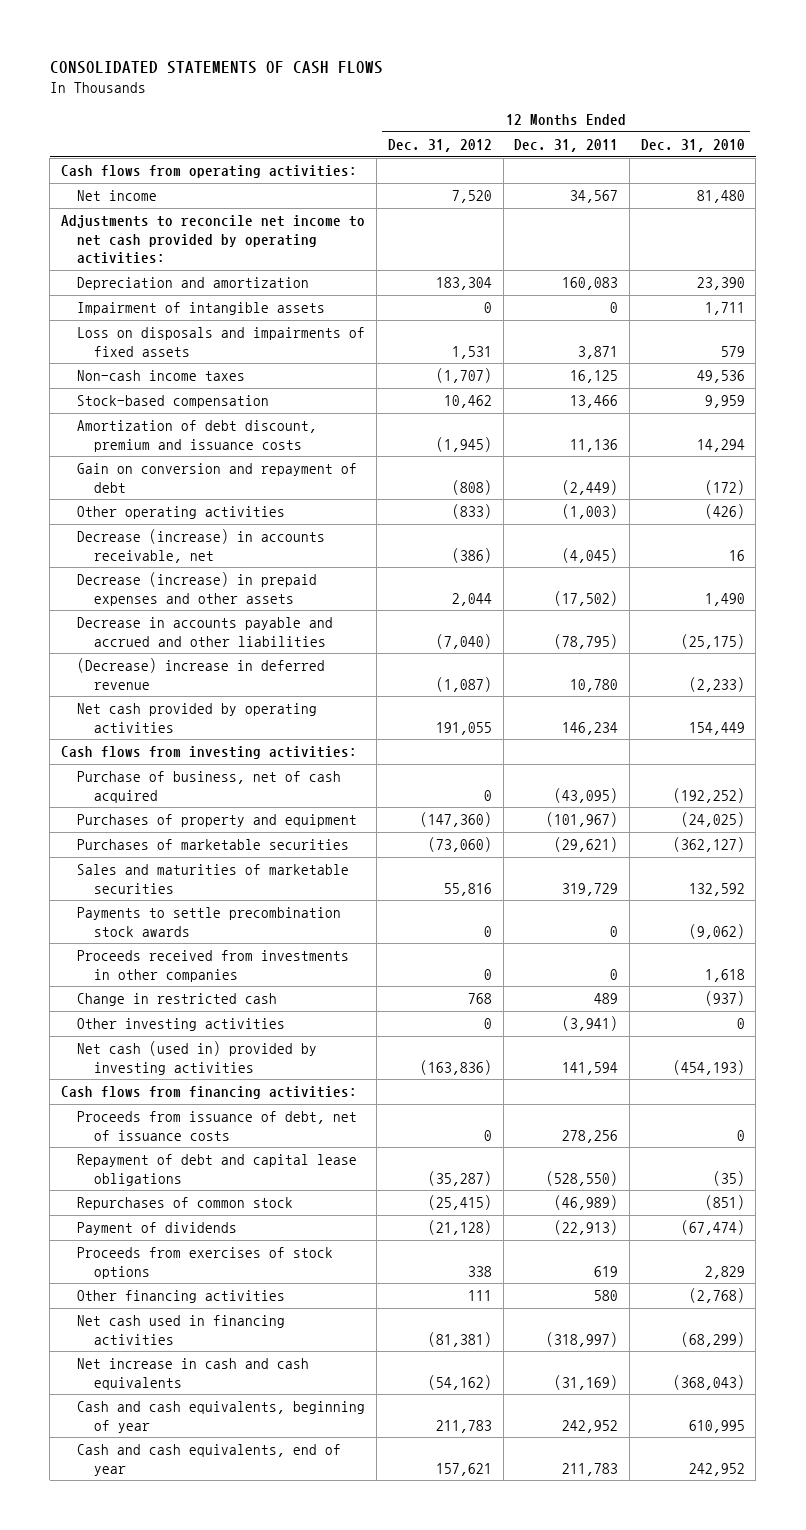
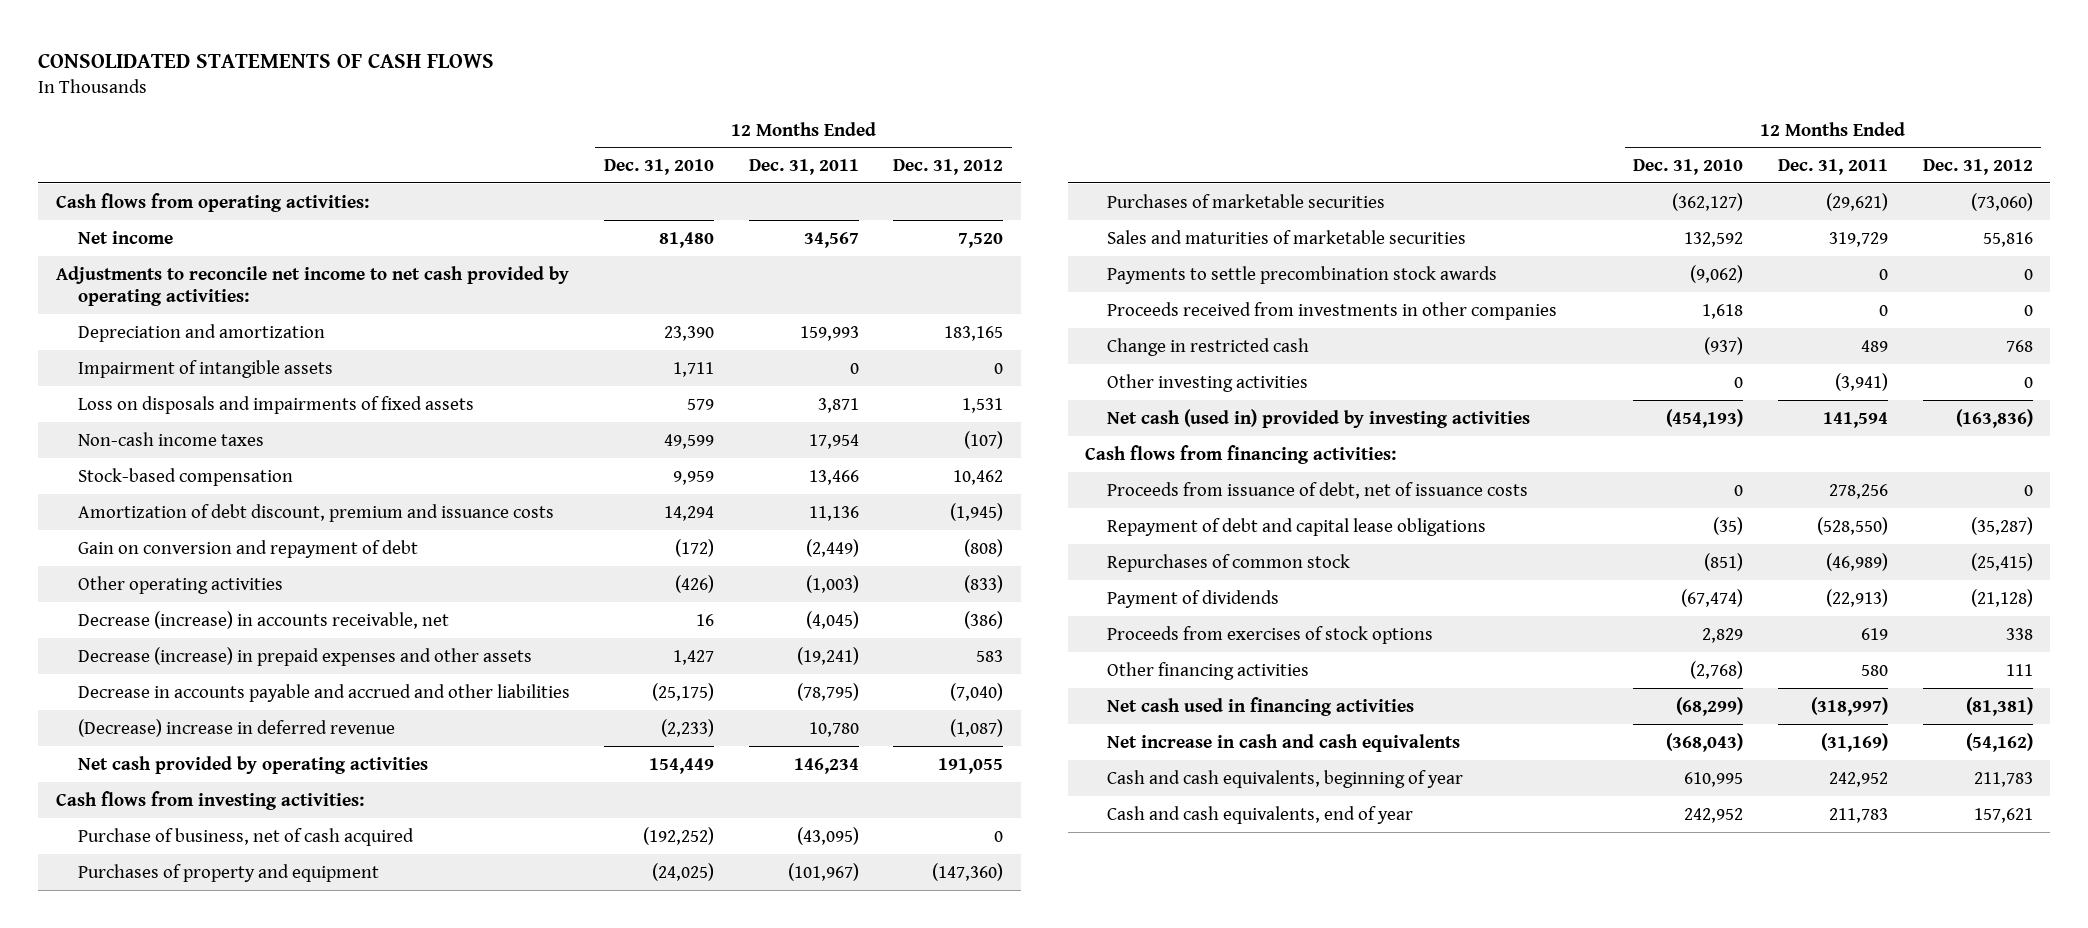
- | 12 Months Ended Dec. 31, 2012 | 12 Months Ended Dec. 31, 2011 | 12 Months Ended Dec. 31, 2010
+ | 12 Months Ended Dec. 31, 2010 | 12 Months Ended Dec. 31, 2011 | 12 Months Ended Dec. 31, 2012
- Depreciation and amortization | 183,304 | 160,083 | 23,390
+ Depreciation and amortization | 23,390 | 159,993 | 183,165
- Non-cash income taxes | (1,707) | 16,125 | 49,536
+ Non-cash income taxes | 49,599 | 17,954 | (107)
- Decrease (increase) in prepaid expenses and other assets | 2,044 | (17,502) | 1,490
+ Decrease (increase) in prepaid expenses and other assets | 1,427 | (19,241) | 583

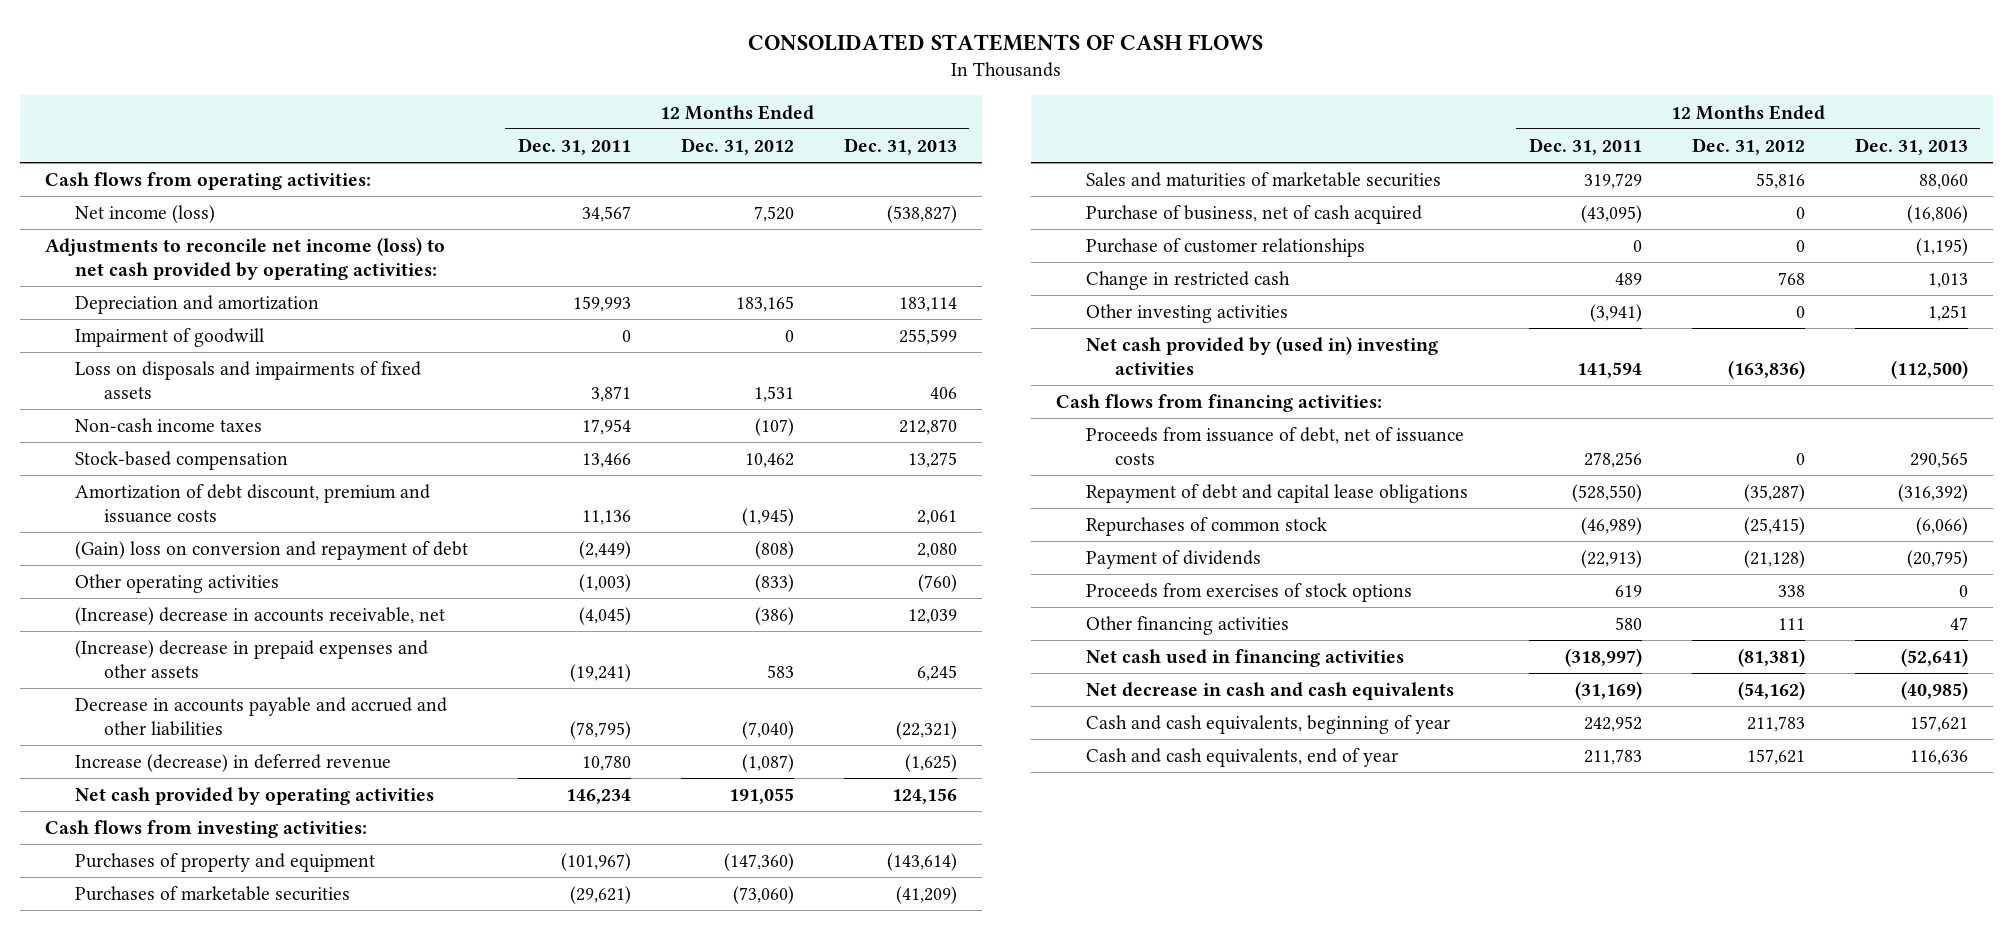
- | 12 Months Ended Dec. 31, 2010 | 12 Months Ended Dec. 31, 2011 | 12 Months Ended Dec. 31, 2012
+ | 12 Months Ended Dec. 31, 2011 | 12 Months Ended Dec. 31, 2012 | 12 Months Ended Dec. 31, 2013
- Net income | 81,480 | 34,567 | 7,520
- Adjustments to reconcile net income to net cash provided by operating activities:
+ Net income (loss) | 34,567 | 7,520 | (538,827)
+ Adjustments to reconcile net income (loss) to net cash provided by operating activities:
- Impairment of intangible assets | 1,711 | 0 | 0
+ Impairment of goodwill | 0 | 0 | 255,599
- Gain on conversion and repayment of debt | (172) | (2,449) | (808)
+ (Gain) loss on conversion and repayment of debt | (2,449) | (808) | 2,080
- Decrease (increase) in accounts receivable, net | 16 | (4,045) | (386)
- Decrease (increase) in prepaid expenses and other assets | 1,427 | (19,241) | 583
+ (Increase) decrease in accounts receivable, net | (4,045) | (386) | 12,039
+ (Increase) decrease in prepaid expenses and other assets | (19,241) | 583 | 6,245
- (Decrease) increase in deferred revenue | (2,233) | 10,780 | (1,087)
+ Increase (decrease) in deferred revenue | 10,780 | (1,087) | (1,625)
- Payments to settle precombination stock awards | (9,062) | 0 | 0
- Proceeds received from investments in other companies | 1,618 | 0 | 0
moved down: Purchase of business, net of cash acquired | (43,095) | 0 | (16,806)
+ Purchase of customer relationships | 0 | 0 | (1,195)
- Net cash (used in) provided by investing activities | (454,193) | 141,594 | (163,836)
+ Net cash provided by (used in) investing activities | 141,594 | (163,836) | (112,500)
- Net increase in cash and cash equivalents | (368,043) | (31,169) | (54,162)
+ Net decrease in cash and cash equivalents | (31,169) | (54,162) | (40,985)

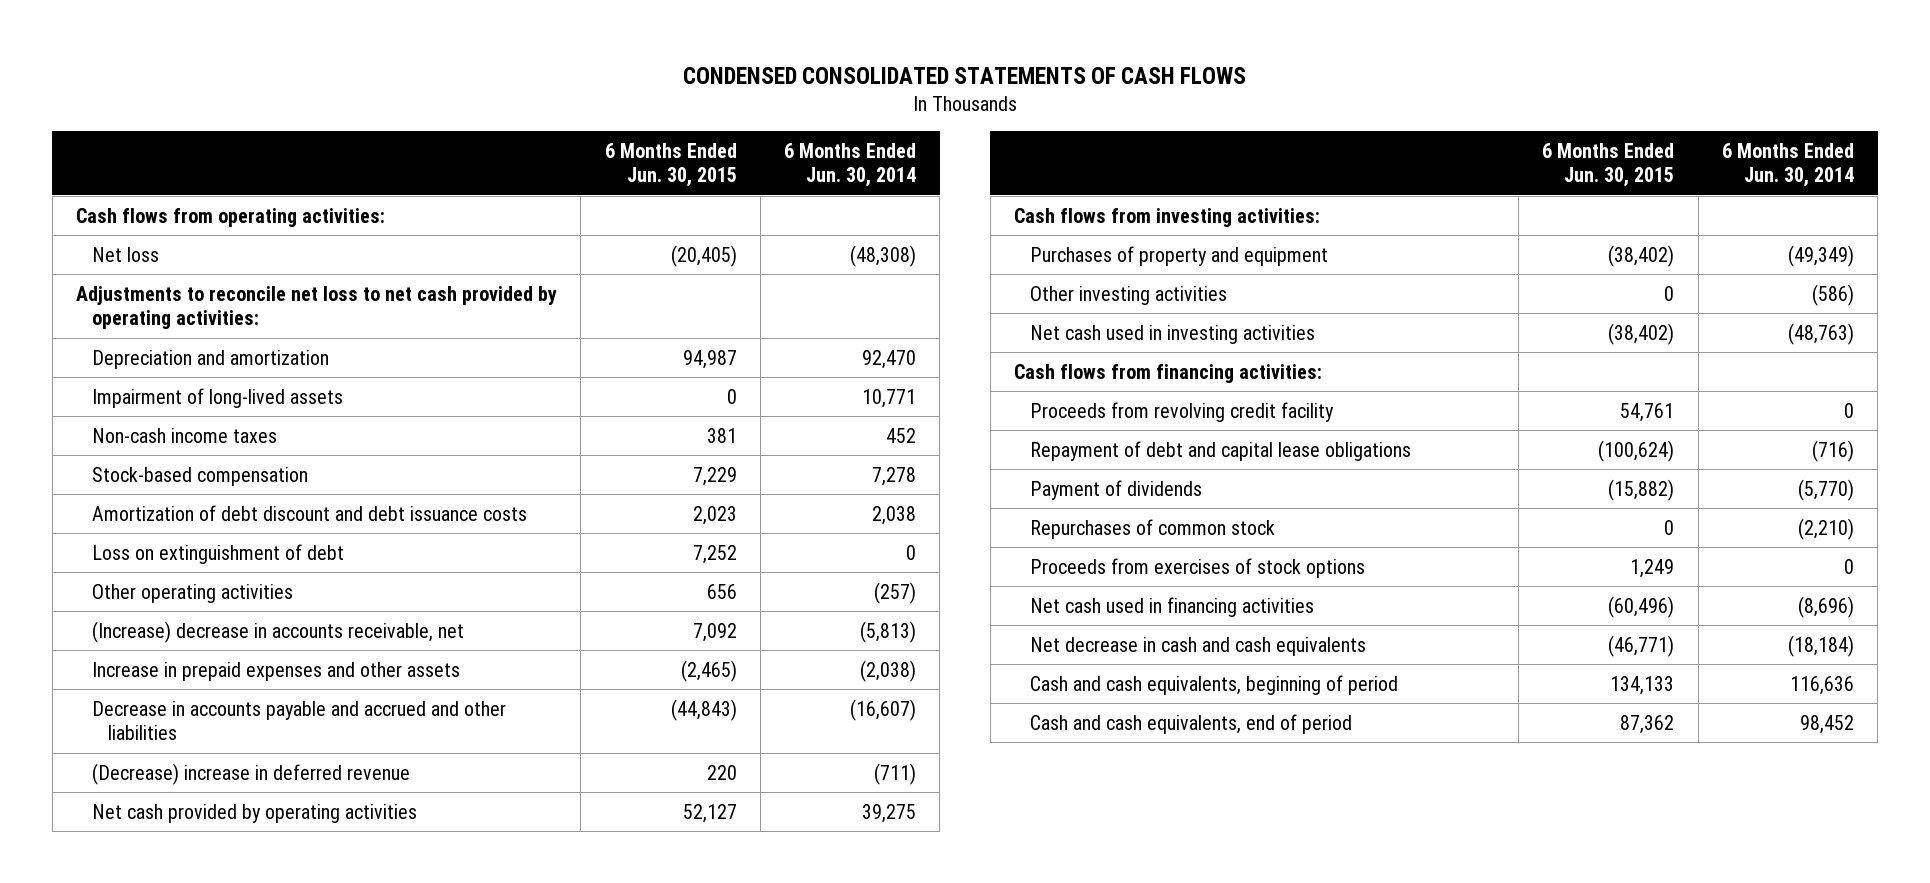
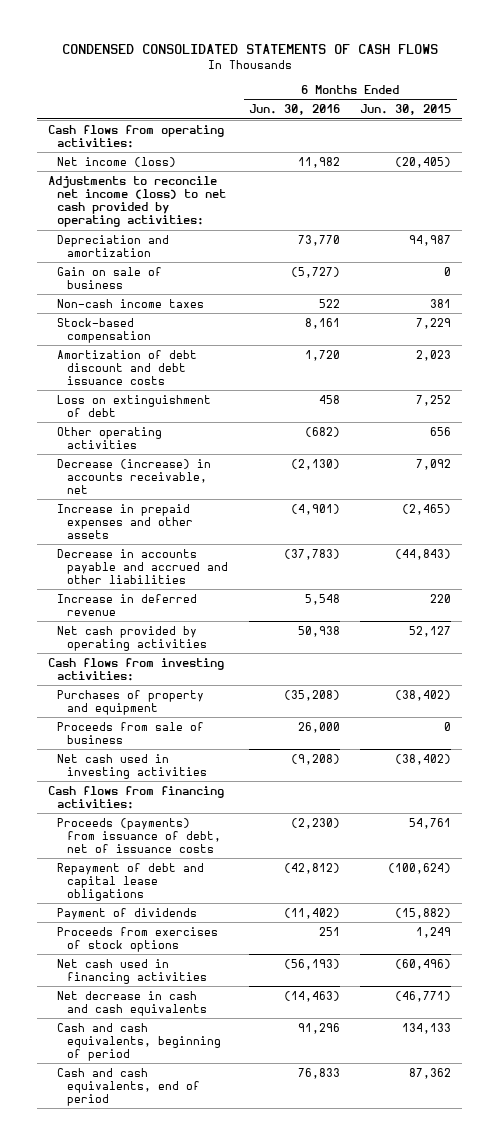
- | 6 Months Ended Jun. 30, 2015 | 6 Months Ended Jun. 30, 2014
+ | 6 Months Ended Jun. 30, 2016 | 6 Months Ended Jun. 30, 2015
- Net loss | (20,405) | (48,308)
- Adjustments to reconcile net loss to net cash provided by operating activities:
+ Net income (loss) | 11,982 | (20,405)
+ Adjustments to reconcile net income (loss) to net cash provided by operating activities:
- Impairment of long-lived assets | 0 | 10,771
+ Gain on sale of business | (5,727) | 0
- (Increase) decrease in accounts receivable, net | 7,092 | (5,813)
+ Decrease (increase) in accounts receivable, net | (2,130) | 7,092
- (Decrease) increase in deferred revenue | 220 | (711)
+ Increase in deferred revenue | 5,548 | 220
- Other investing activities | 0 | (586)
+ Proceeds from sale of business | 26,000 | 0
- Proceeds from revolving credit facility | 54,761 | 0
+ Proceeds (payments) from issuance of debt, net of issuance costs | (2,230) | 54,761
- Repurchases of common stock | 0 | (2,210)

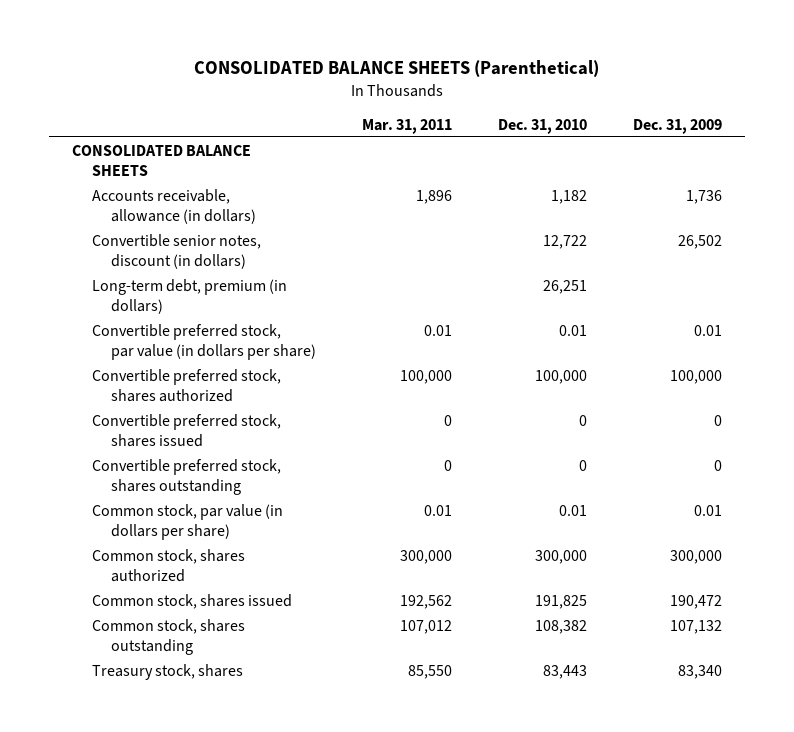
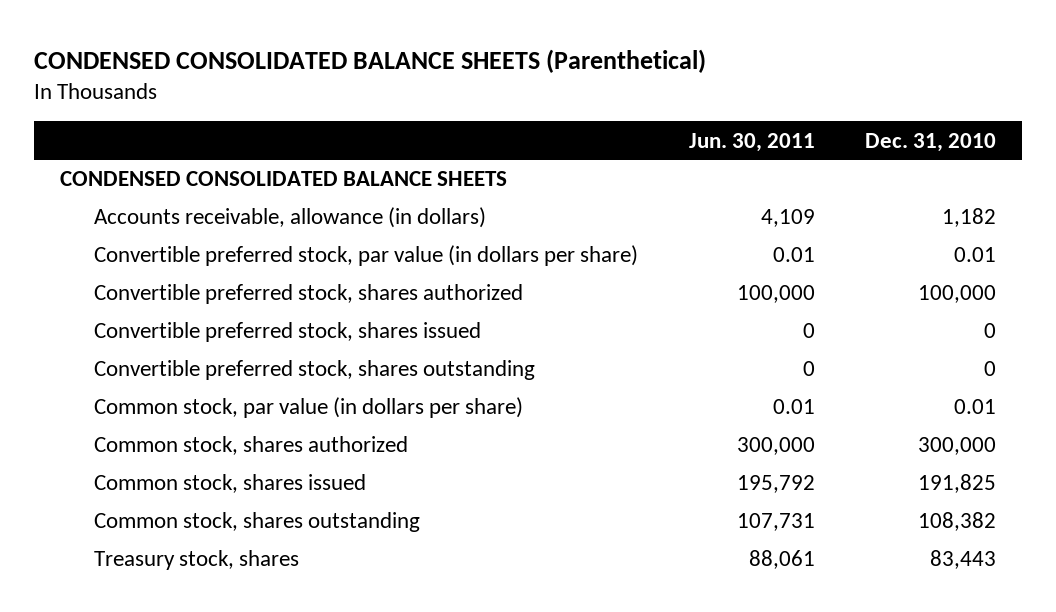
- CONSOLIDATED BALANCE SHEETS (Parenthetical)
+ CONDENSED CONSOLIDATED BALANCE SHEETS (Parenthetical)
- | Mar. 31, 2011 | Dec. 31, 2010 | Dec. 31, 2009
+ | Jun. 30, 2011 | Dec. 31, 2010
- CONSOLIDATED BALANCE SHEETS
+ CONDENSED CONSOLIDATED BALANCE SHEETS
- Convertible senior notes, discount (in dollars) | | 12,722 | 26,502
- Long-term debt, premium (in dollars) | | 26,251 |

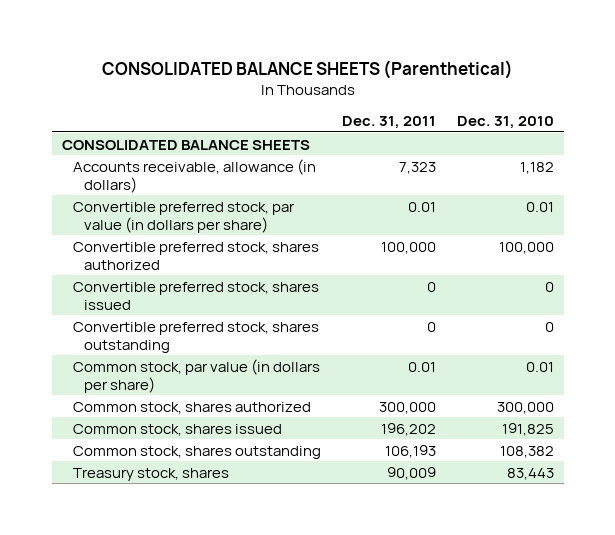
- CONDENSED CONSOLIDATED BALANCE SHEETS (Parenthetical)
+ CONSOLIDATED BALANCE SHEETS (Parenthetical)
- | Jun. 30, 2011 | Dec. 31, 2010
+ | Dec. 31, 2011 | Dec. 31, 2010
- CONDENSED CONSOLIDATED BALANCE SHEETS
+ CONSOLIDATED BALANCE SHEETS

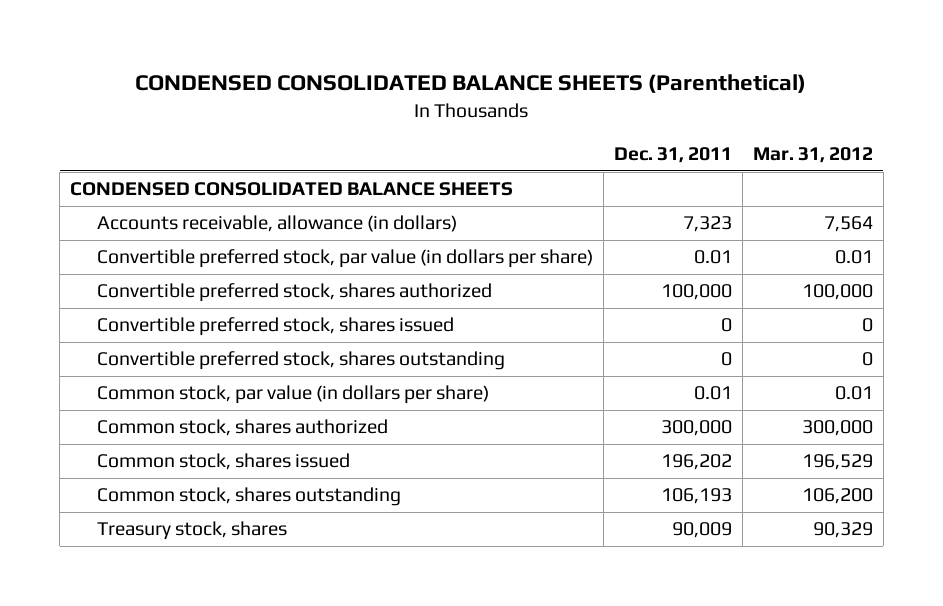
- CONSOLIDATED BALANCE SHEETS (Parenthetical)
+ CONDENSED CONSOLIDATED BALANCE SHEETS (Parenthetical)
- | Dec. 31, 2011 | Dec. 31, 2010
+ | Dec. 31, 2011 | Mar. 31, 2012
- CONSOLIDATED BALANCE SHEETS
+ CONDENSED CONSOLIDATED BALANCE SHEETS

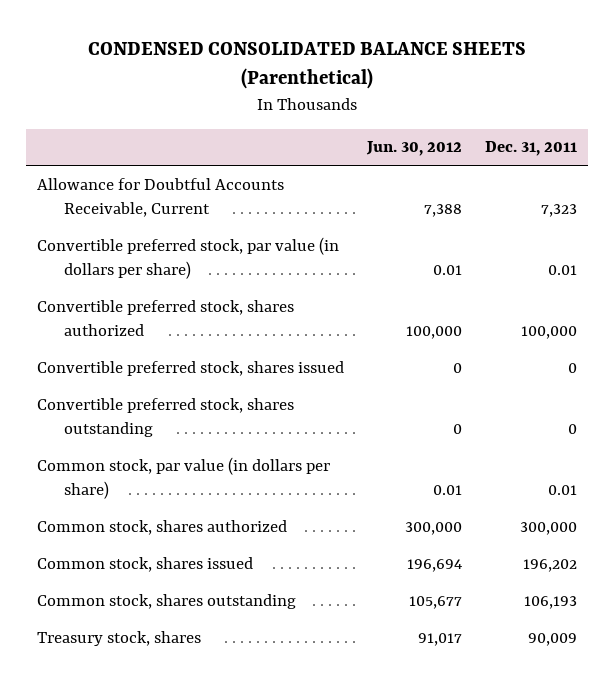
- | Dec. 31, 2011 | Mar. 31, 2012
+ | Jun. 30, 2012 | Dec. 31, 2011
- CONDENSED CONSOLIDATED BALANCE SHEETS
- Accounts receivable, allowance (in dollars) | 7,323 | 7,564
+ Allowance for Doubtful Accounts Receivable, Current | 7,388 | 7,323

